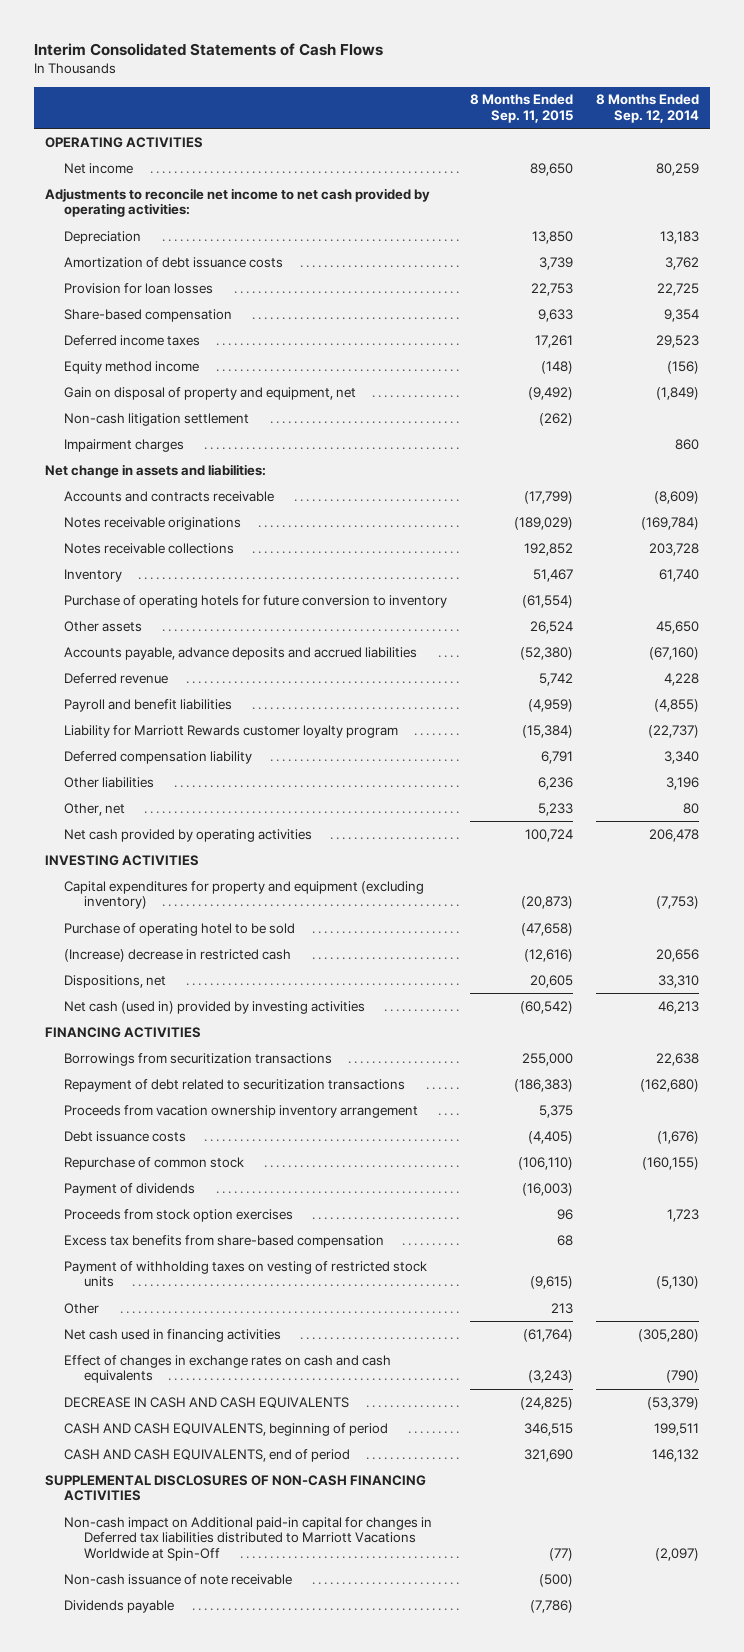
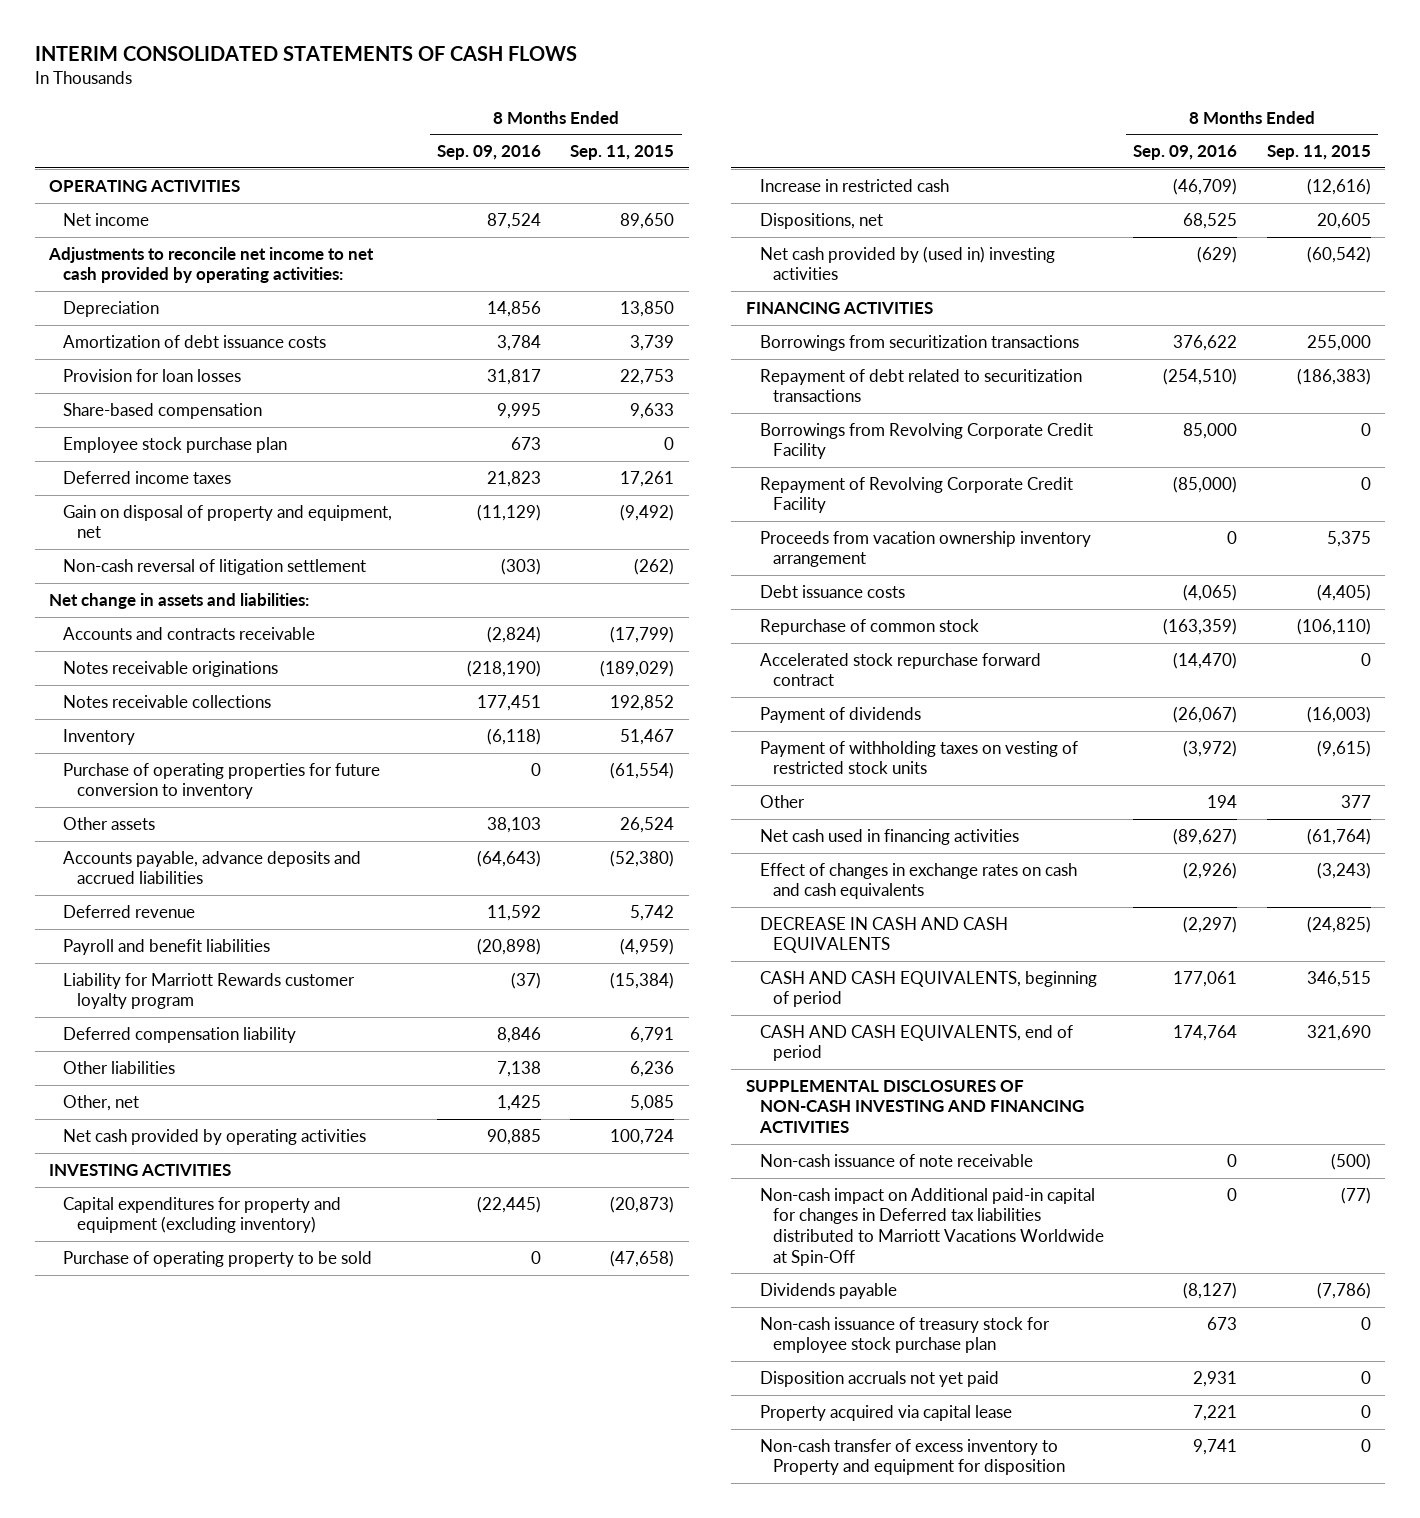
- Interim Consolidated Statements of Cash Flows
+ INTERIM CONSOLIDATED STATEMENTS OF CASH FLOWS
- | 8 Months Ended Sep. 11, 2015 | 8 Months Ended Sep. 12, 2014
+ | 8 Months Ended Sep. 09, 2016 | 8 Months Ended Sep. 11, 2015
+ Employee stock purchase plan | 673 | 0
- Equity method income | (148) | (156)
- Non-cash litigation settlement | (262) |
- Impairment charges | | 860
+ Non-cash reversal of litigation settlement | (303) | (262)
- Purchase of operating hotels for future conversion to inventory | (61,554) |
+ Purchase of operating properties for future conversion to inventory | 0 | (61,554)
- Other, net | 5,233 | 80
+ Other, net | 1,425 | 5,085
- Purchase of operating hotel to be sold | (47,658) |
- (Increase) decrease in restricted cash | (12,616) | 20,656
+ Purchase of operating property to be sold | 0 | (47,658)
+ Increase in restricted cash | (46,709) | (12,616)
- Net cash (used in) provided by investing activities | (60,542) | 46,213
+ Net cash provided by (used in) investing activities | (629) | (60,542)
+ Borrowings from Revolving Corporate Credit Facility | 85,000 | 0
+ Repayment of Revolving Corporate Credit Facility | (85,000) | 0
+ Accelerated stock repurchase forward contract | (14,470) | 0
- Proceeds from stock option exercises | 96 | 1,723
- Excess tax benefits from share-based compensation | 68 |
- Other | 213 |
+ Other | 194 | 377
- SUPPLEMENTAL DISCLOSURES OF NON-CASH FINANCING ACTIVITIES
+ SUPPLEMENTAL DISCLOSURES OF NON-CASH INVESTING AND FINANCING ACTIVITIES
moved down: Non-cash impact on Additional paid-in capital for changes in Deferred tax liabilities distributed to Marriott Vacations Worldwide at Spin-Off | 0 | (77)
+ Non-cash issuance of treasury stock for employee stock purchase plan | 673 | 0
+ Disposition accruals not yet paid | 2,931 | 0
+ Property acquired via capital lease | 7,221 | 0
+ Non-cash transfer of excess inventory to Property and equipment for disposition | 9,741 | 0

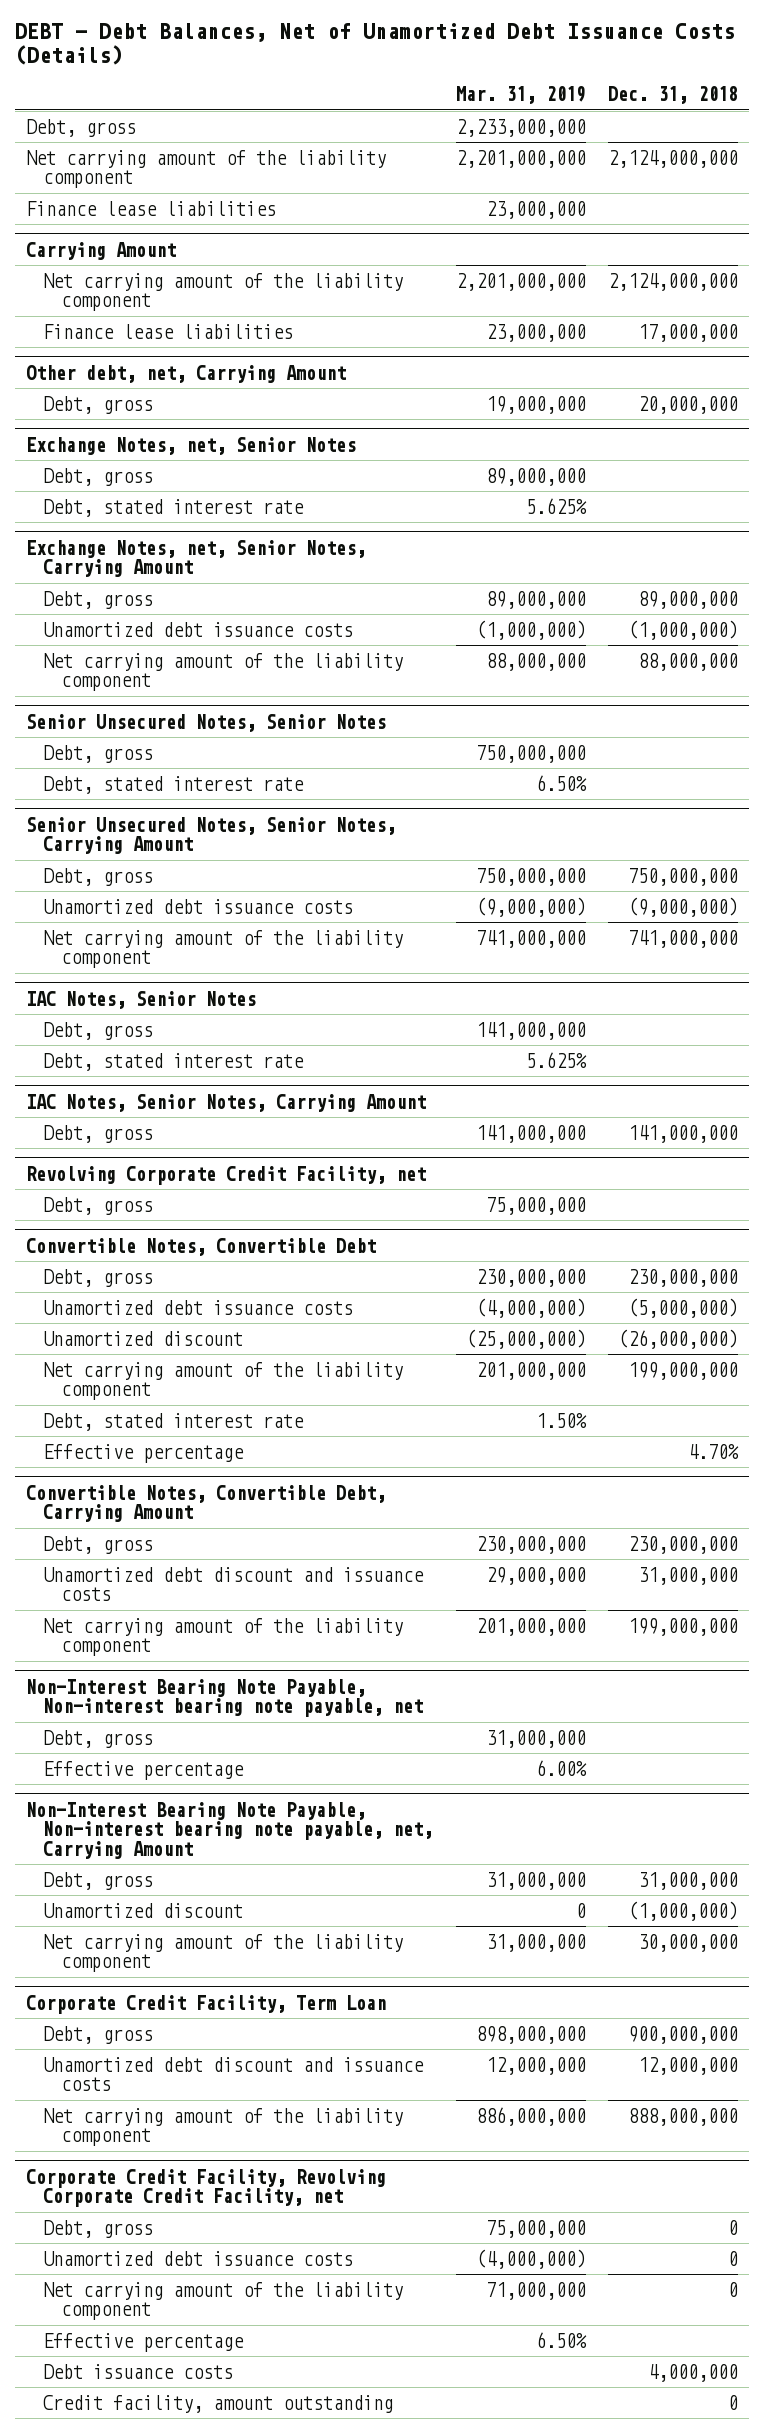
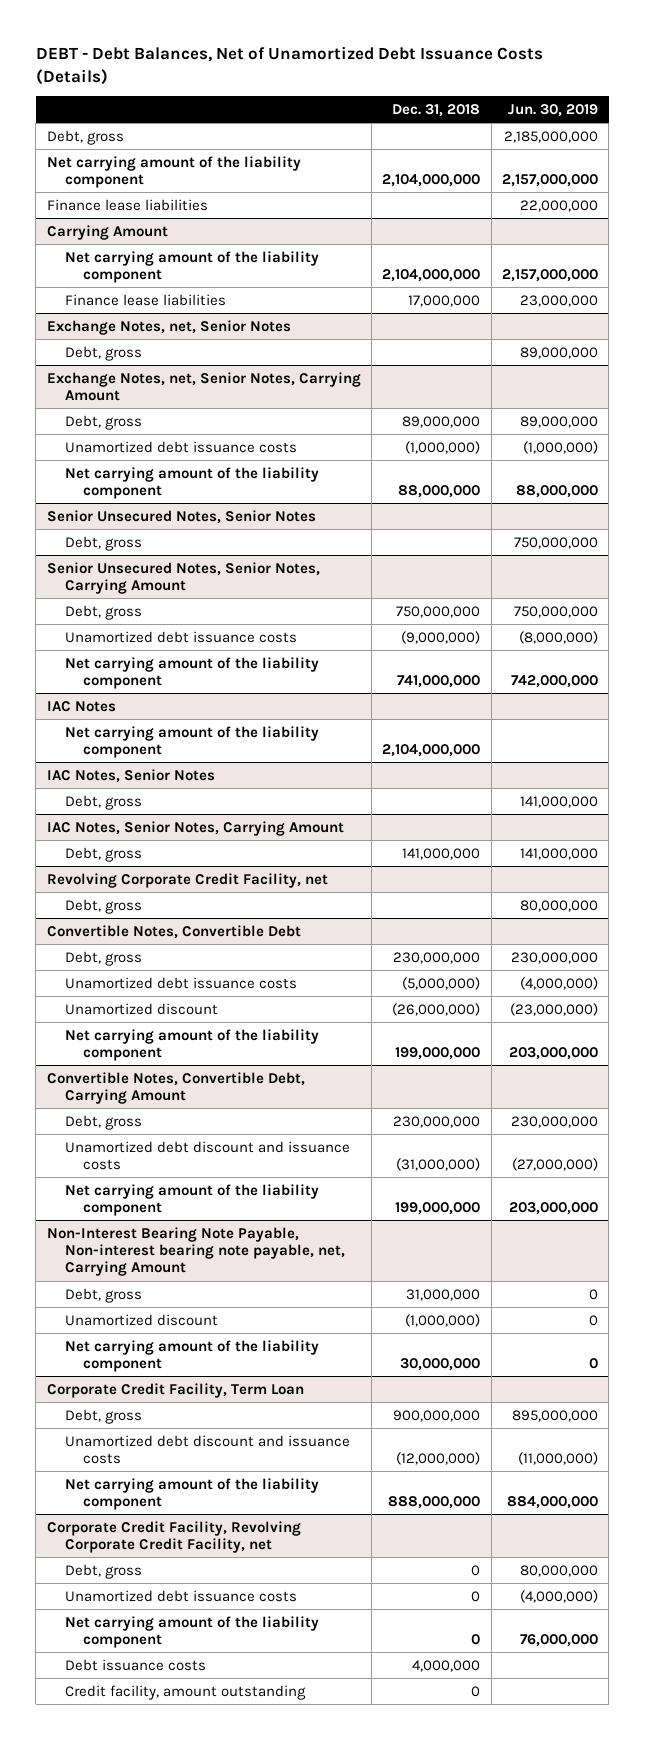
- | Mar. 31, 2019 | Dec. 31, 2018
+ | Dec. 31, 2018 | Jun. 30, 2019
- Net carrying amount of the liability component | 2,201,000,000 | 2,124,000,000
+ Net carrying amount of the liability component | 2,104,000,000 | 2,157,000,000
@ Carrying Amount
- Net carrying amount of the liability component | 2,201,000,000 | 2,124,000,000
+ Net carrying amount of the liability component | 2,104,000,000 | 2,157,000,000
- Other debt, net, Carrying Amount
- Debt, gross | 19,000,000 | 20,000,000
@ Exchange Notes, net, Senior Notes
- Debt, stated interest rate | 5.625% |
@ Senior Unsecured Notes, Senior Notes
- Debt, stated interest rate | 6.50% |
+ IAC Notes
+ Net carrying amount of the liability component | 2,104,000,000 |
@ IAC Notes, Senior Notes
- Debt, stated interest rate | 5.625% |
@ Convertible Notes, Convertible Debt
- Debt, stated interest rate | 1.50% |
- Effective percentage | | 4.70%
@ Convertible Notes, Convertible Debt, Carrying Amount
- Unamortized debt discount and issuance costs | 29,000,000 | 31,000,000
+ Unamortized debt discount and issuance costs | (31,000,000) | (27,000,000)
- Non-Interest Bearing Note Payable, Non-interest bearing note payable, net
- Debt, gross | 31,000,000 |
- Effective percentage | 6.00% |
@ Corporate Credit Facility, Term Loan
- Unamortized debt discount and issuance costs | 12,000,000 | 12,000,000
+ Unamortized debt discount and issuance costs | (12,000,000) | (11,000,000)
@ Corporate Credit Facility, Revolving Corporate Credit Facility, net
- Effective percentage | 6.50% |

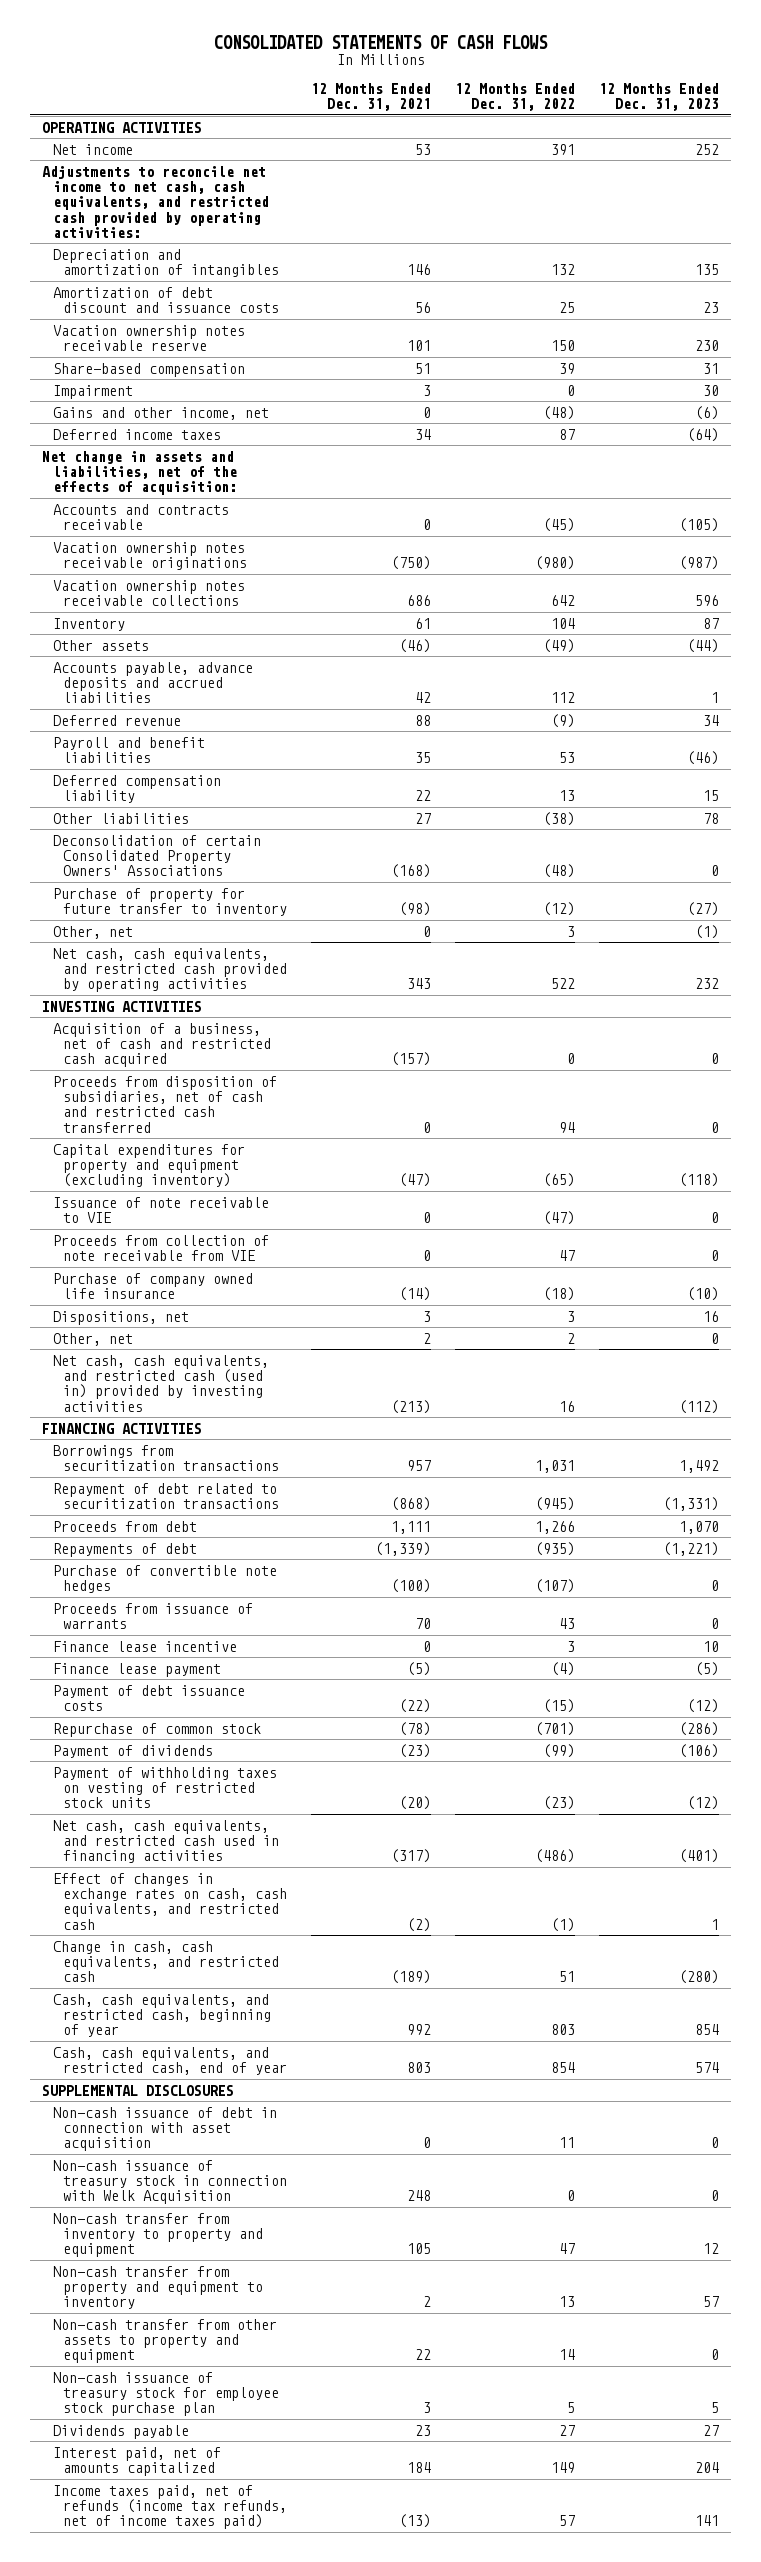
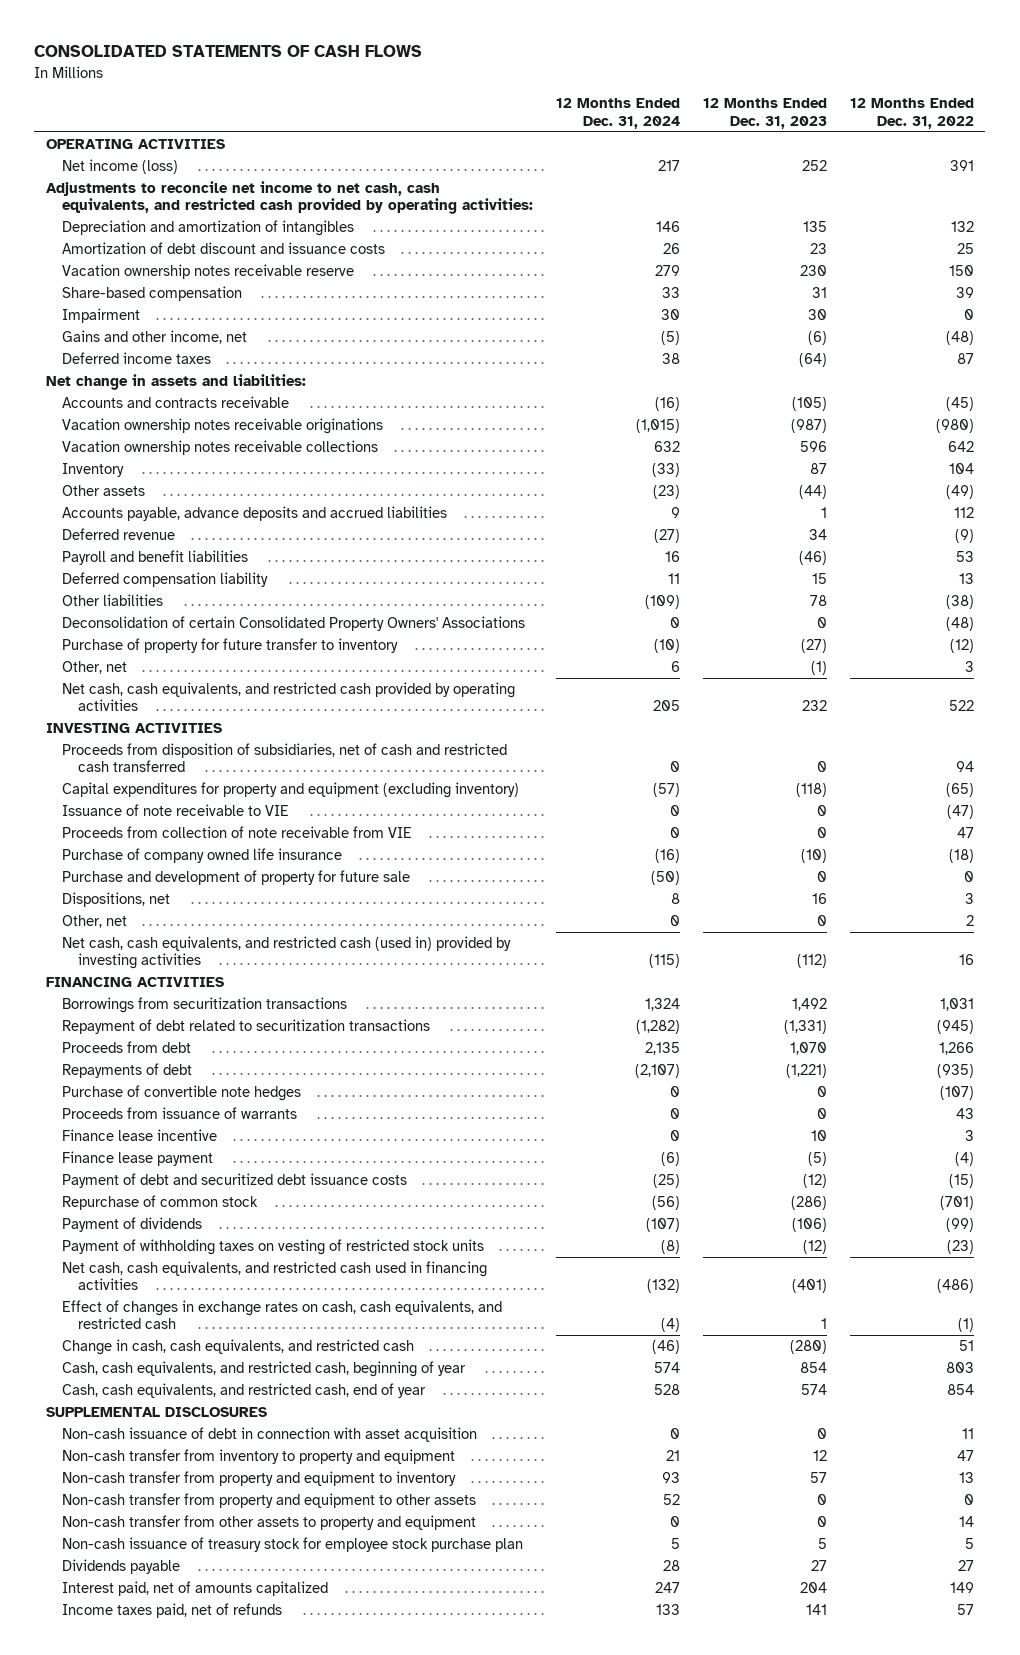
- | 12 Months Ended Dec. 31, 2021 | 12 Months Ended Dec. 31, 2022 | 12 Months Ended Dec. 31, 2023
+ | 12 Months Ended Dec. 31, 2024 | 12 Months Ended Dec. 31, 2023 | 12 Months Ended Dec. 31, 2022
- Net income | 53 | 391 | 252
+ Net income (loss) | 217 | 252 | 391
- Net change in assets and liabilities, net of the effects of acquisition:
+ Net change in assets and liabilities:
- Acquisition of a business, net of cash and restricted cash acquired | (157) | 0 | 0
+ Purchase and development of property for future sale | (50) | 0 | 0
- Payment of debt issuance costs | (22) | (15) | (12)
+ Payment of debt and securitized debt issuance costs | (25) | (12) | (15)
- Non-cash issuance of treasury stock in connection with Welk Acquisition | 248 | 0 | 0
+ Non-cash transfer from property and equipment to other assets | 52 | 0 | 0
- Income taxes paid, net of refunds (income tax refunds, net of income taxes paid) | (13) | 57 | 141
+ Income taxes paid, net of refunds | 133 | 141 | 57

